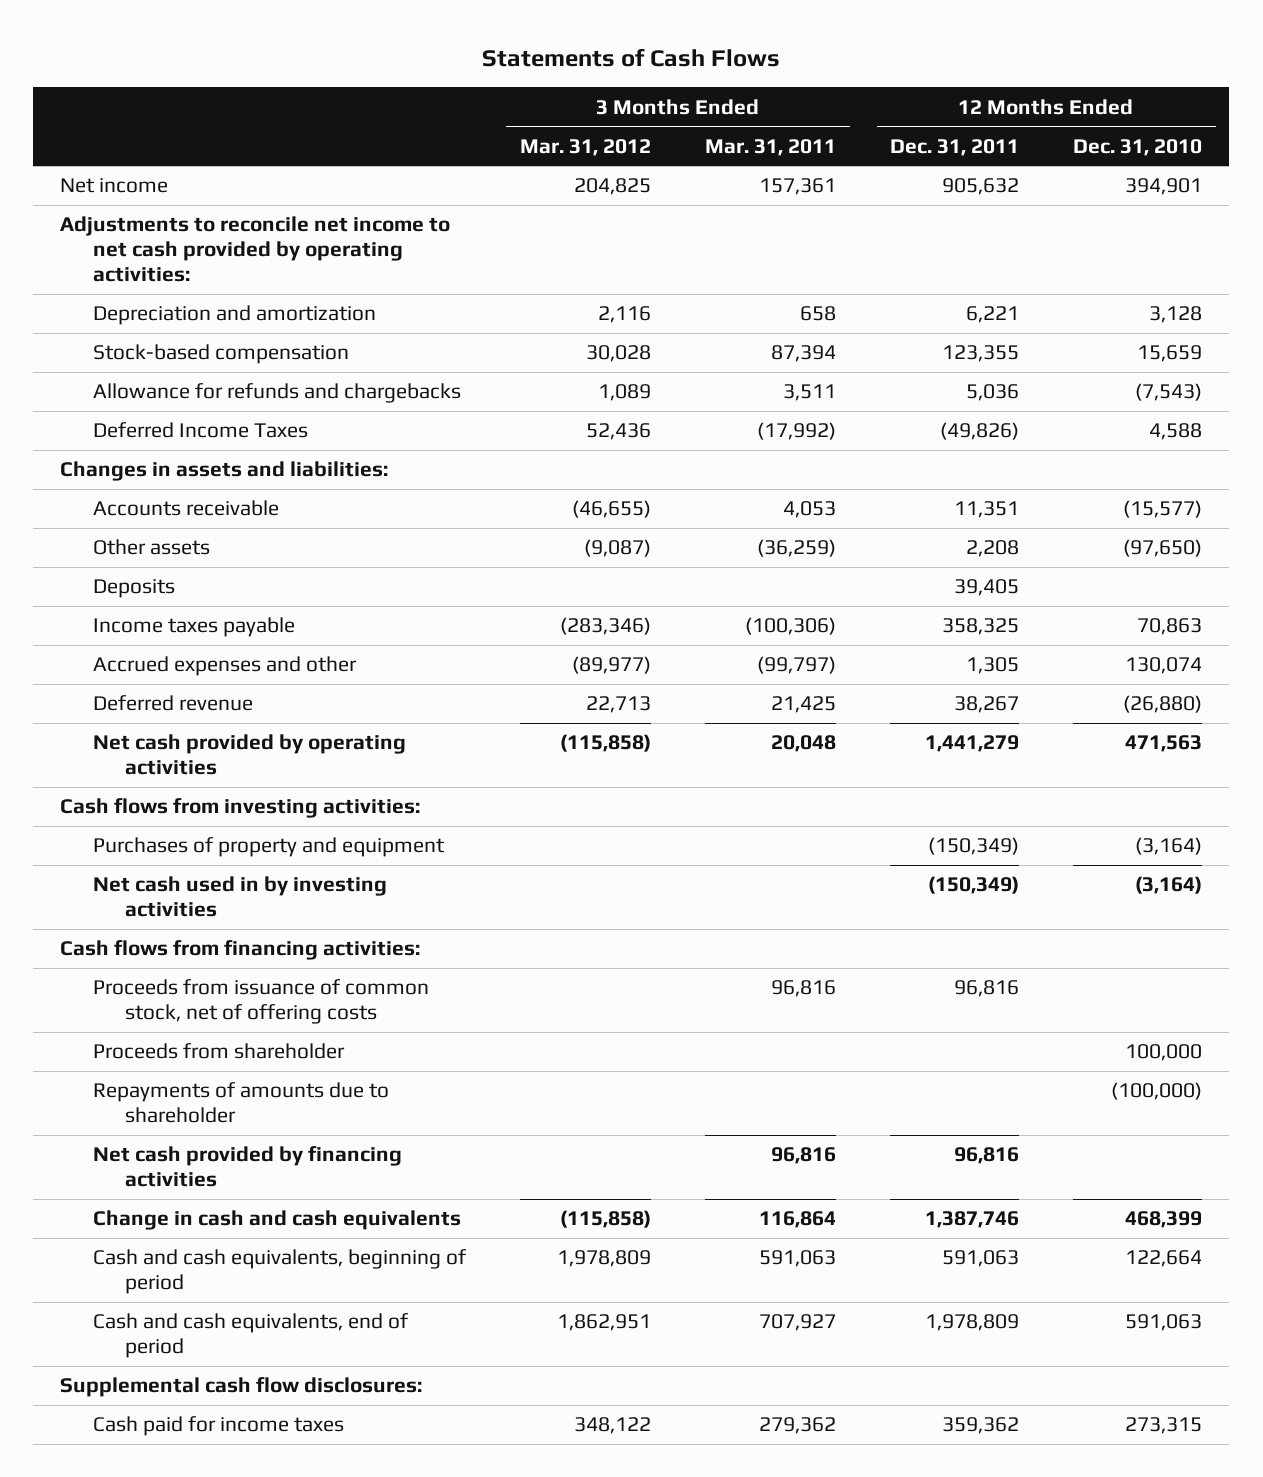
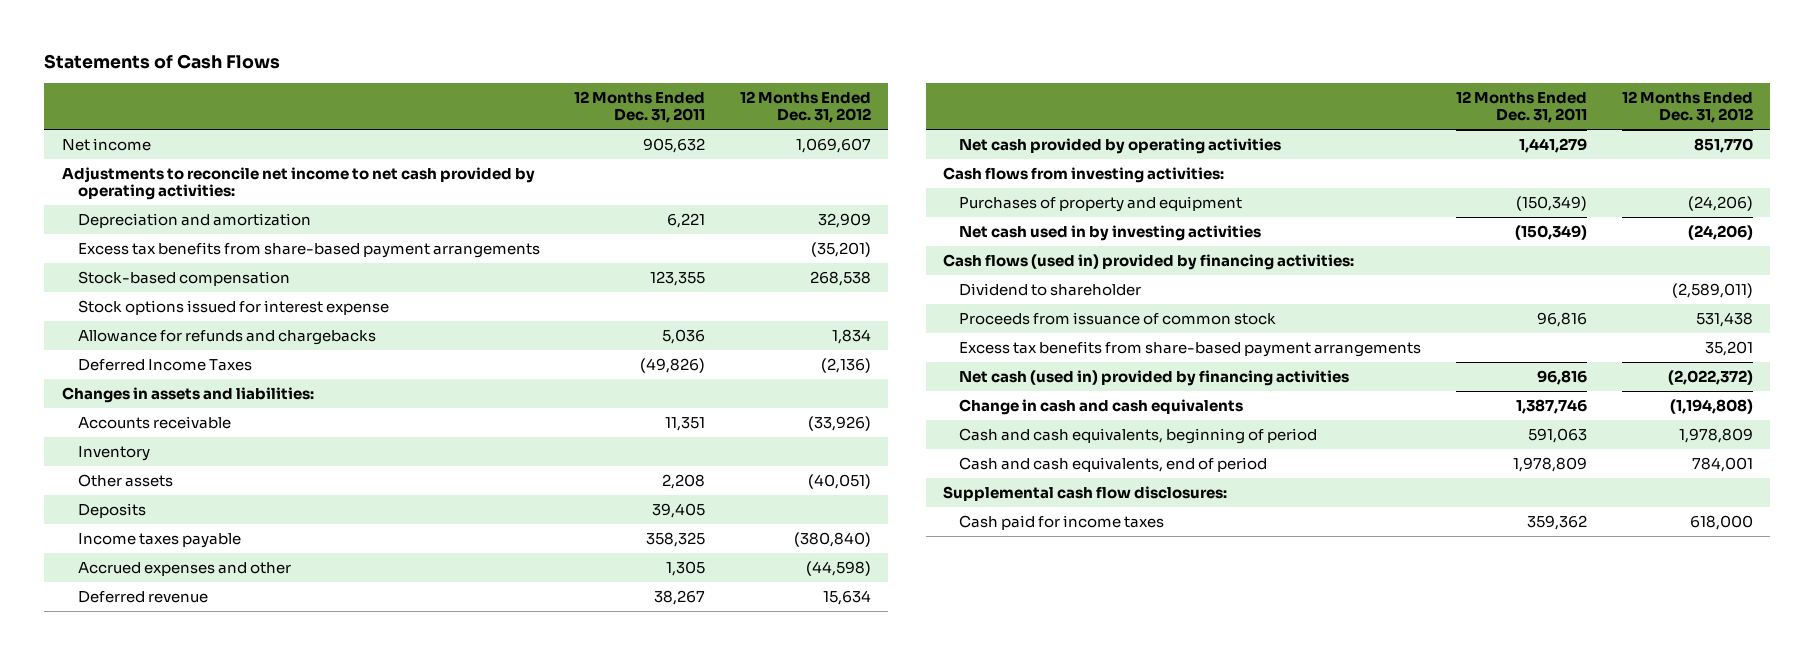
- | 3 Months Ended Mar. 31, 2012 | 3 Months Ended Mar. 31, 2011 | 12 Months Ended Dec. 31, 2011 | 12 Months Ended Dec. 31, 2010
+ | 12 Months Ended Dec. 31, 2011 | 12 Months Ended Dec. 31, 2012
+ Excess tax benefits from share-based payment arrangements | | (35,201)
+ Stock options issued for interest expense
+ Inventory
- Cash flows from financing activities:
- Proceeds from issuance of common stock, net of offering costs | | 96,816 | 96,816 |
- Proceeds from shareholder | | | | 100,000
- Repayments of amounts due to shareholder | | | | (100,000)
- Net cash provided by financing activities | | 96,816 | 96,816 |
+ Cash flows (used in) provided by financing activities:
+ Dividend to shareholder | | (2,589,011)
+ Proceeds from issuance of common stock | 96,816 | 531,438
+ Excess tax benefits from share-based payment arrangements | | 35,201
+ Net cash (used in) provided by financing activities | 96,816 | (2,022,372)

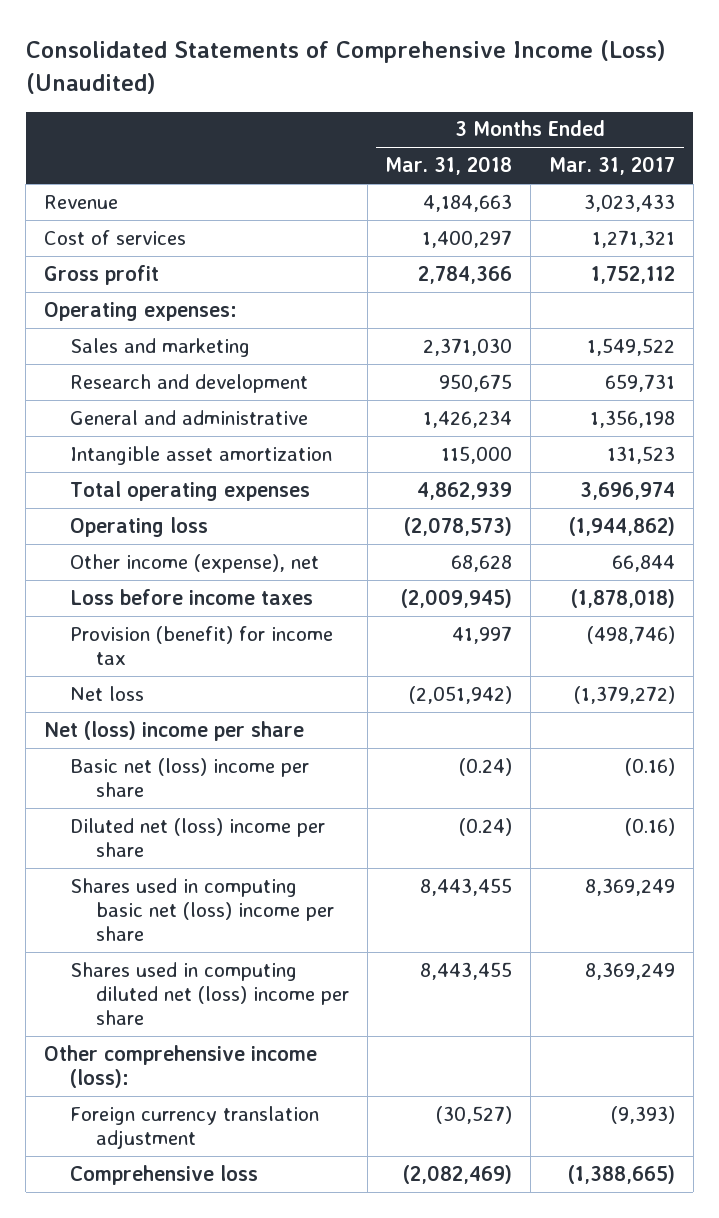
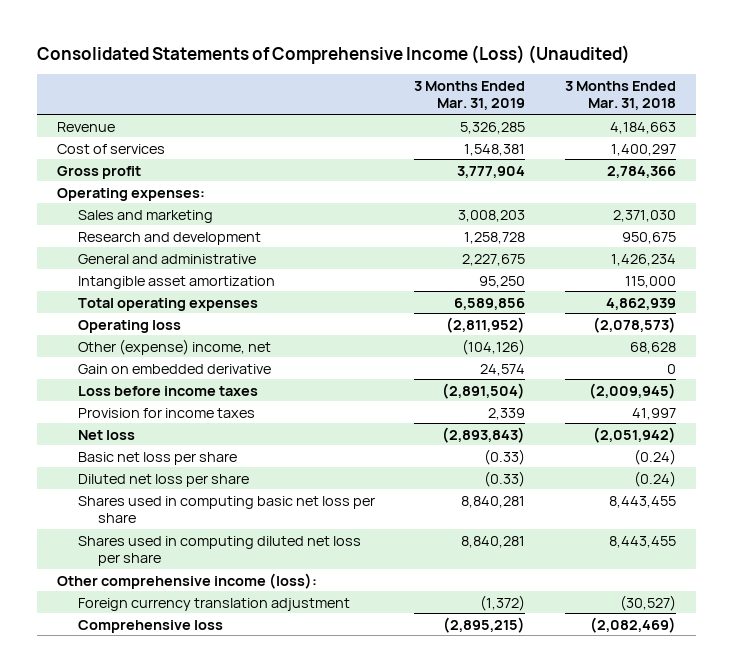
- | 3 Months Ended Mar. 31, 2018 | 3 Months Ended Mar. 31, 2017
+ | 3 Months Ended Mar. 31, 2019 | 3 Months Ended Mar. 31, 2018
- Other income (expense), net | 68,628 | 66,844
+ Other (expense) income, net | (104,126) | 68,628
+ Gain on embedded derivative | 24,574 | 0
- Provision (benefit) for income tax | 41,997 | (498,746)
+ Provision for income taxes | 2,339 | 41,997
- Net (loss) income per share
- Basic net (loss) income per share | (0.24) | (0.16)
- Diluted net (loss) income per share | (0.24) | (0.16)
- Shares used in computing basic net (loss) income per share | 8,443,455 | 8,369,249
- Shares used in computing diluted net (loss) income per share | 8,443,455 | 8,369,249
+ Basic net loss per share | (0.33) | (0.24)
+ Diluted net loss per share | (0.33) | (0.24)
+ Shares used in computing basic net loss per share | 8,840,281 | 8,443,455
+ Shares used in computing diluted net loss per share | 8,840,281 | 8,443,455

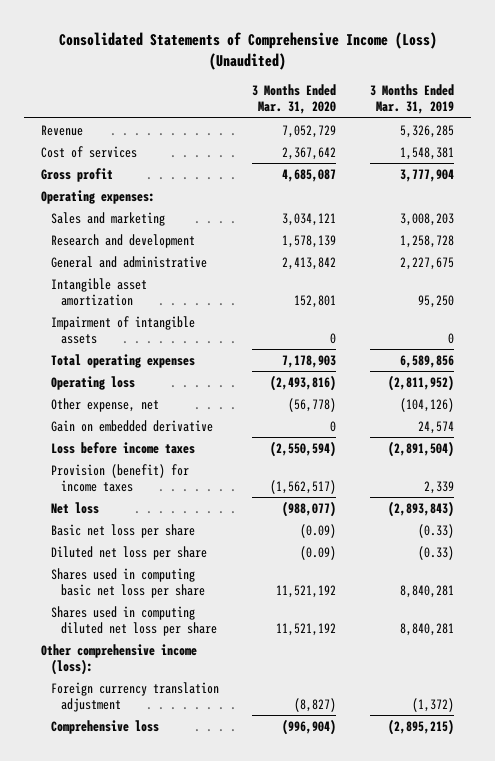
- | 3 Months Ended Mar. 31, 2019 | 3 Months Ended Mar. 31, 2018
+ | 3 Months Ended Mar. 31, 2020 | 3 Months Ended Mar. 31, 2019
+ Impairment of intangible assets | 0 | 0
- Other (expense) income, net | (104,126) | 68,628
+ Other expense, net | (56,778) | (104,126)
- Provision for income taxes | 2,339 | 41,997
+ Provision (benefit) for income taxes | (1,562,517) | 2,339

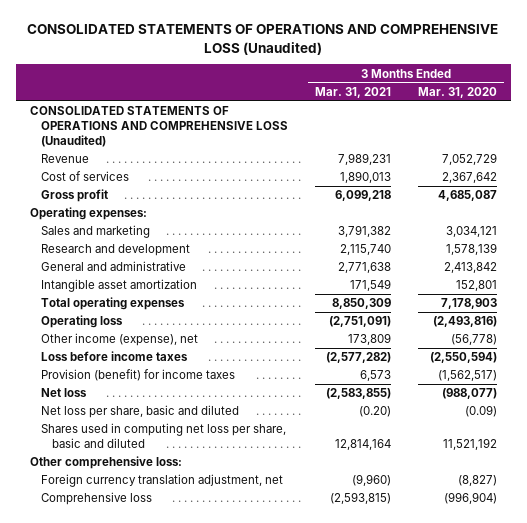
- Consolidated Statements of Comprehensive Income (Loss) (Unaudited)
+ CONSOLIDATED STATEMENTS OF OPERATIONS AND COMPREHENSIVE LOSS (Unaudited)
- | 3 Months Ended Mar. 31, 2020 | 3 Months Ended Mar. 31, 2019
+ | 3 Months Ended Mar. 31, 2021 | 3 Months Ended Mar. 31, 2020
+ CONSOLIDATED STATEMENTS OF OPERATIONS AND COMPREHENSIVE LOSS (Unaudited)
- Impairment of intangible assets | 0 | 0
- Other expense, net | (56,778) | (104,126)
- Gain on embedded derivative | 0 | 24,574
+ Other income (expense), net | 173,809 | (56,778)
- Basic net loss per share | (0.09) | (0.33)
- Diluted net loss per share | (0.09) | (0.33)
- Shares used in computing basic net loss per share | 11,521,192 | 8,840,281
- Shares used in computing diluted net loss per share | 11,521,192 | 8,840,281
- Other comprehensive income (loss):
- Foreign currency translation adjustment | (8,827) | (1,372)
+ Net loss per share, basic and diluted | (0.20) | (0.09)
+ Shares used in computing net loss per share, basic and diluted | 12,814,164 | 11,521,192
+ Other comprehensive loss:
+ Foreign currency translation adjustment, net | (9,960) | (8,827)

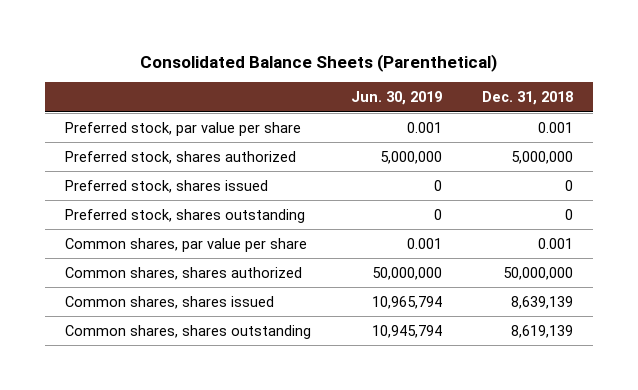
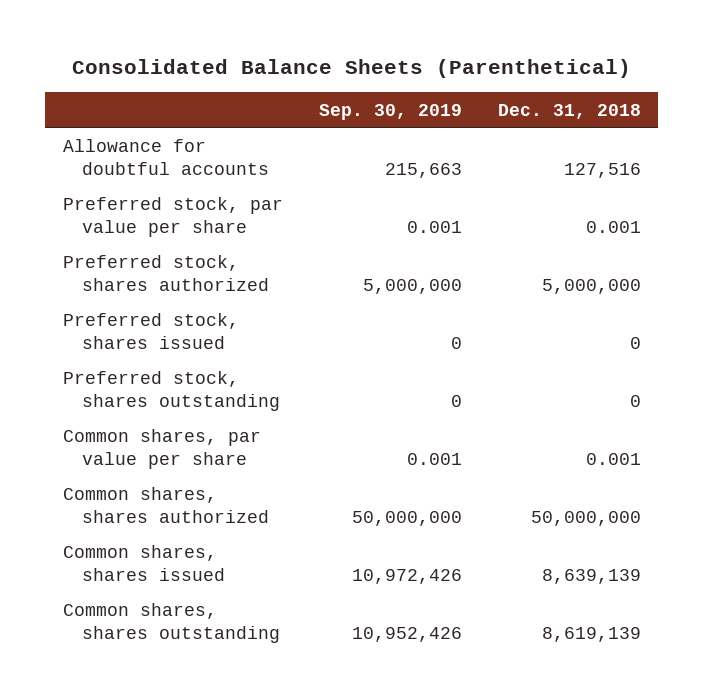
- | Jun. 30, 2019 | Dec. 31, 2018
+ | Sep. 30, 2019 | Dec. 31, 2018
+ Allowance for doubtful accounts | 215,663 | 127,516

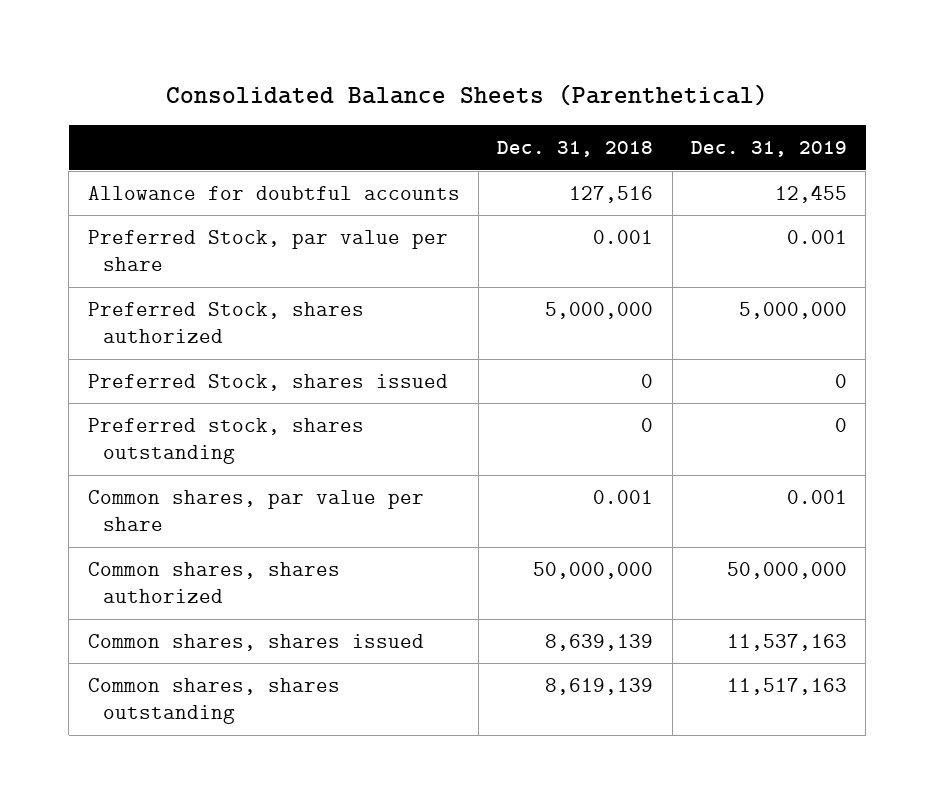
- | Sep. 30, 2019 | Dec. 31, 2018
+ | Dec. 31, 2018 | Dec. 31, 2019
- Preferred stock, par value per share | 0.001 | 0.001
- Preferred stock, shares authorized | 5,000,000 | 5,000,000
- Preferred stock, shares issued | 0 | 0
+ Preferred Stock, par value per share | 0.001 | 0.001
+ Preferred Stock, shares authorized | 5,000,000 | 5,000,000
+ Preferred Stock, shares issued | 0 | 0

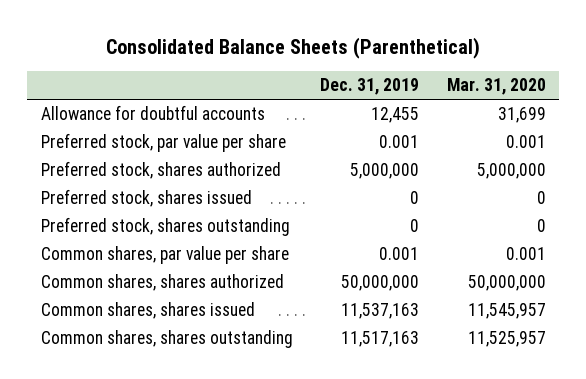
- | Dec. 31, 2018 | Dec. 31, 2019
+ | Dec. 31, 2019 | Mar. 31, 2020
- Preferred Stock, par value per share | 0.001 | 0.001
- Preferred Stock, shares authorized | 5,000,000 | 5,000,000
- Preferred Stock, shares issued | 0 | 0
+ Preferred stock, par value per share | 0.001 | 0.001
+ Preferred stock, shares authorized | 5,000,000 | 5,000,000
+ Preferred stock, shares issued | 0 | 0

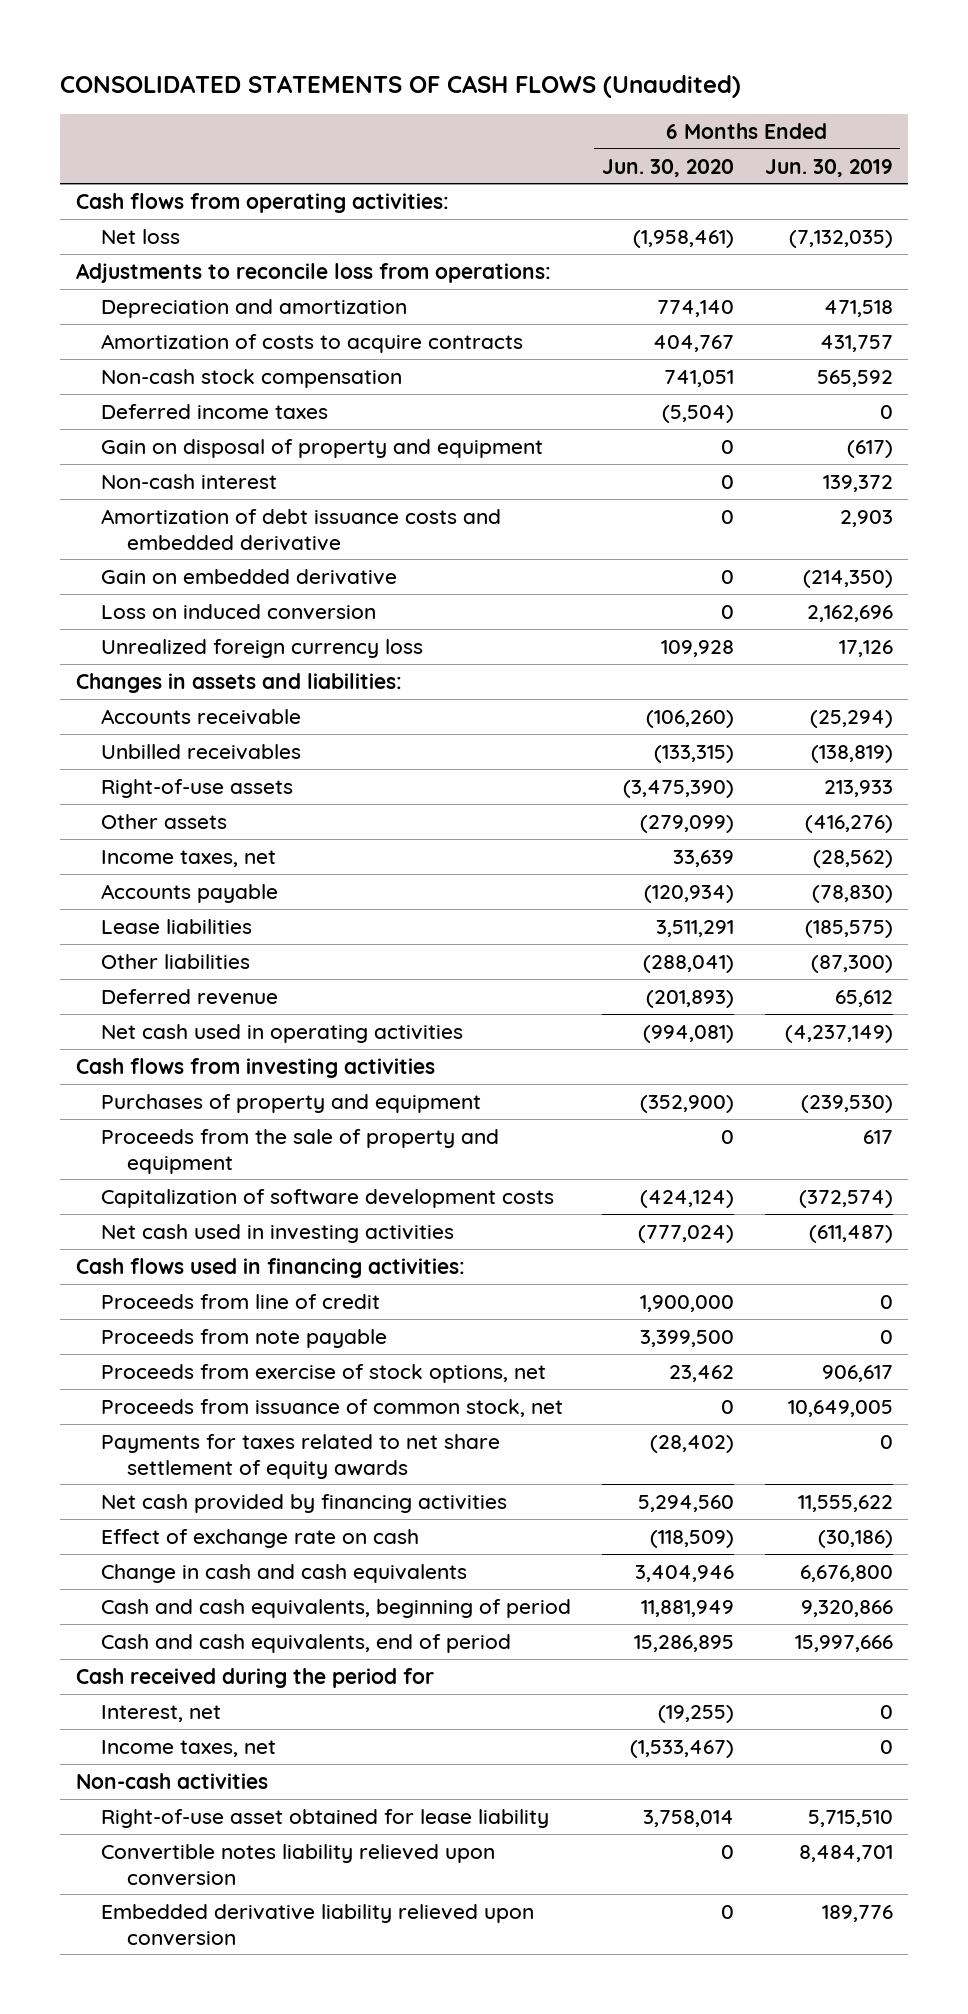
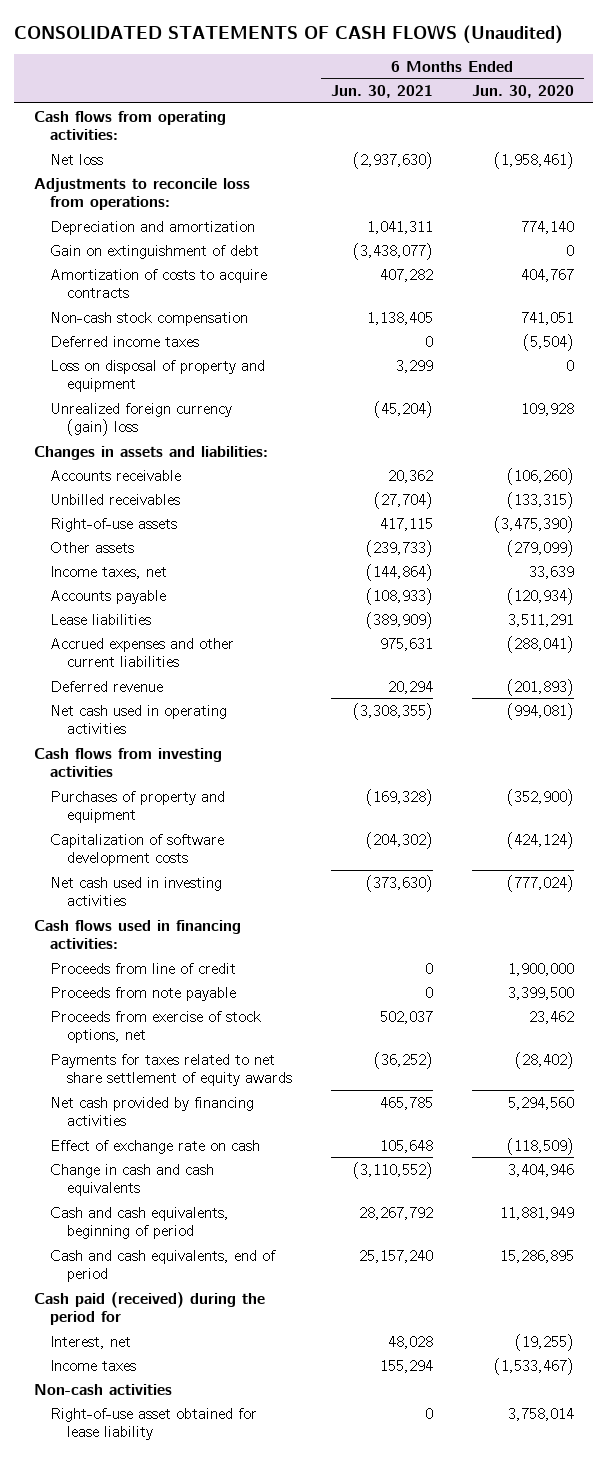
- | 6 Months Ended Jun. 30, 2020 | 6 Months Ended Jun. 30, 2019
+ | 6 Months Ended Jun. 30, 2021 | 6 Months Ended Jun. 30, 2020
+ Gain on extinguishment of debt | (3,438,077) | 0
- Gain on disposal of property and equipment | 0 | (617)
- Non-cash interest | 0 | 139,372
- Amortization of debt issuance costs and embedded derivative | 0 | 2,903
- Gain on embedded derivative | 0 | (214,350)
- Loss on induced conversion | 0 | 2,162,696
- Unrealized foreign currency loss | 109,928 | 17,126
+ Loss on disposal of property and equipment | 3,299 | 0
+ Unrealized foreign currency (gain) loss | (45,204) | 109,928
- Other liabilities | (288,041) | (87,300)
+ Accrued expenses and other current liabilities | 975,631 | (288,041)
- Proceeds from the sale of property and equipment | 0 | 617
- Proceeds from issuance of common stock, net | 0 | 10,649,005
- Cash received during the period for
+ Cash paid (received) during the period for
- Income taxes, net | (1,533,467) | 0
+ Income taxes | 155,294 | (1,533,467)
- Convertible notes liability relieved upon conversion | 0 | 8,484,701
- Embedded derivative liability relieved upon conversion | 0 | 189,776

